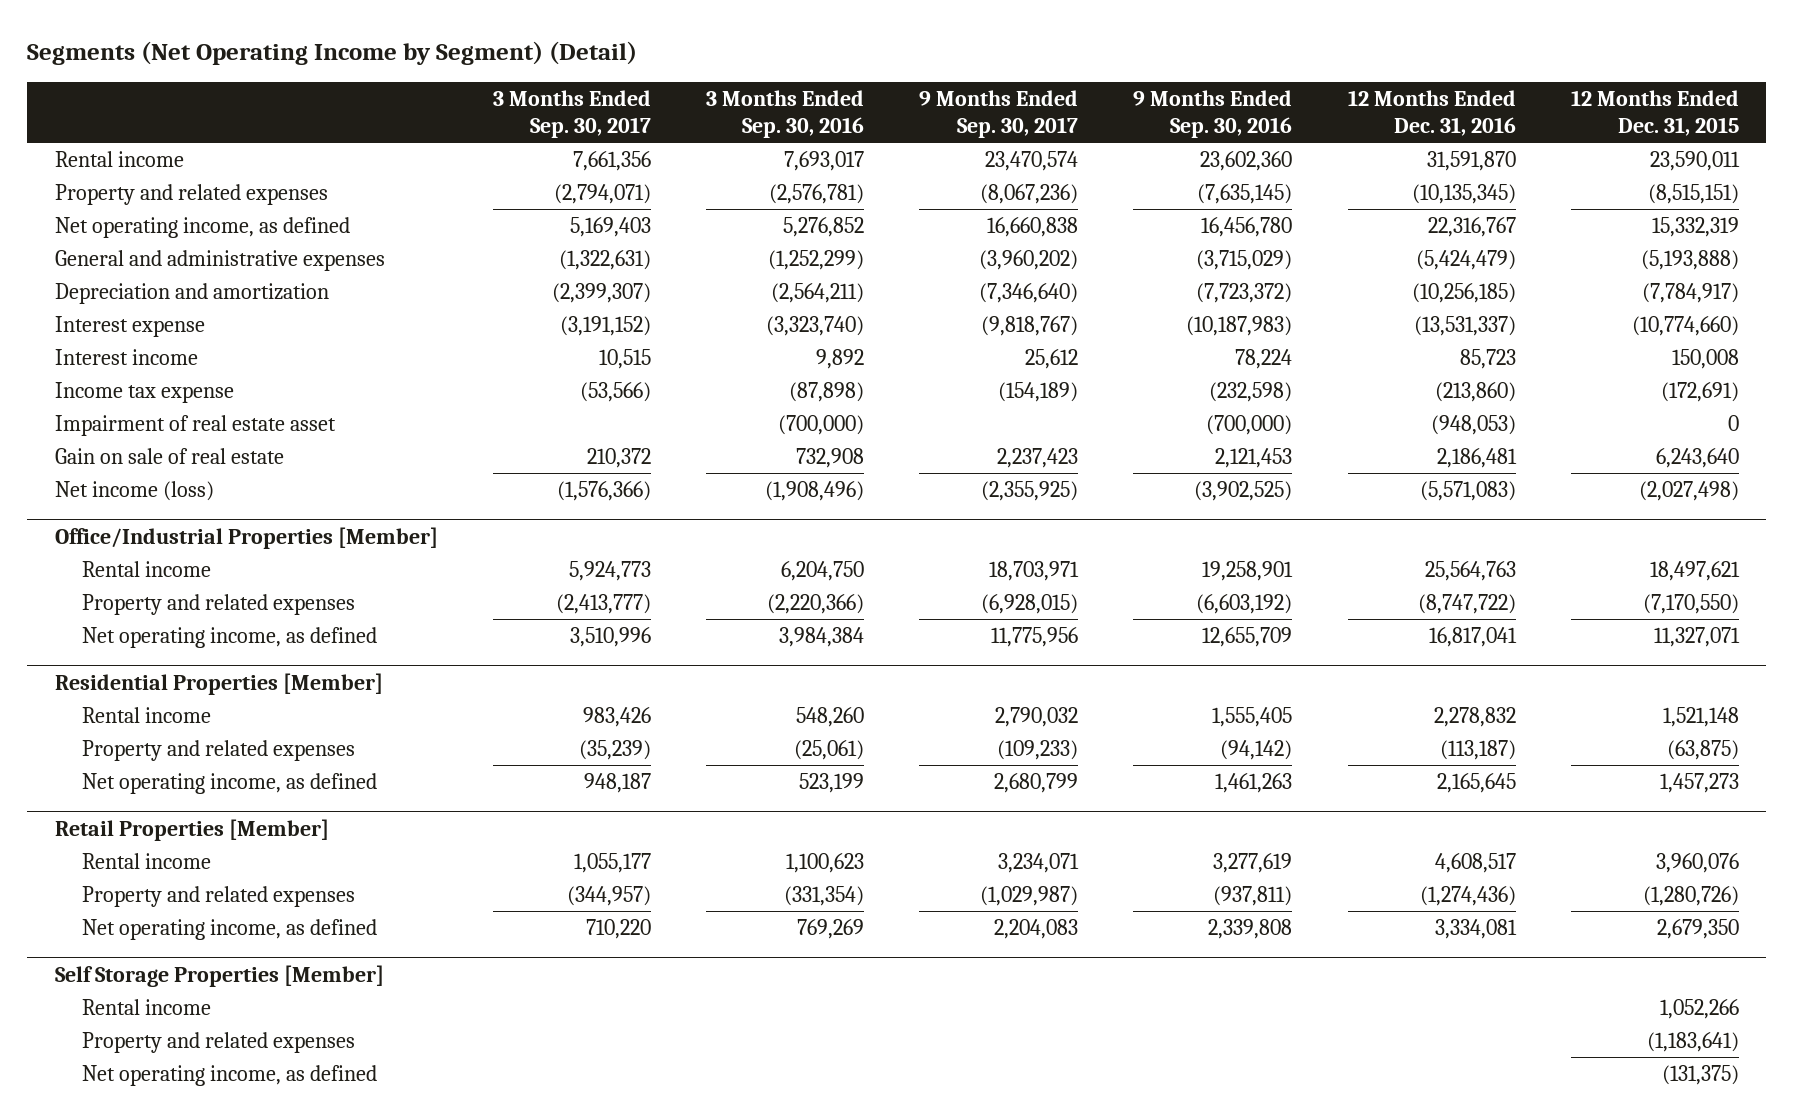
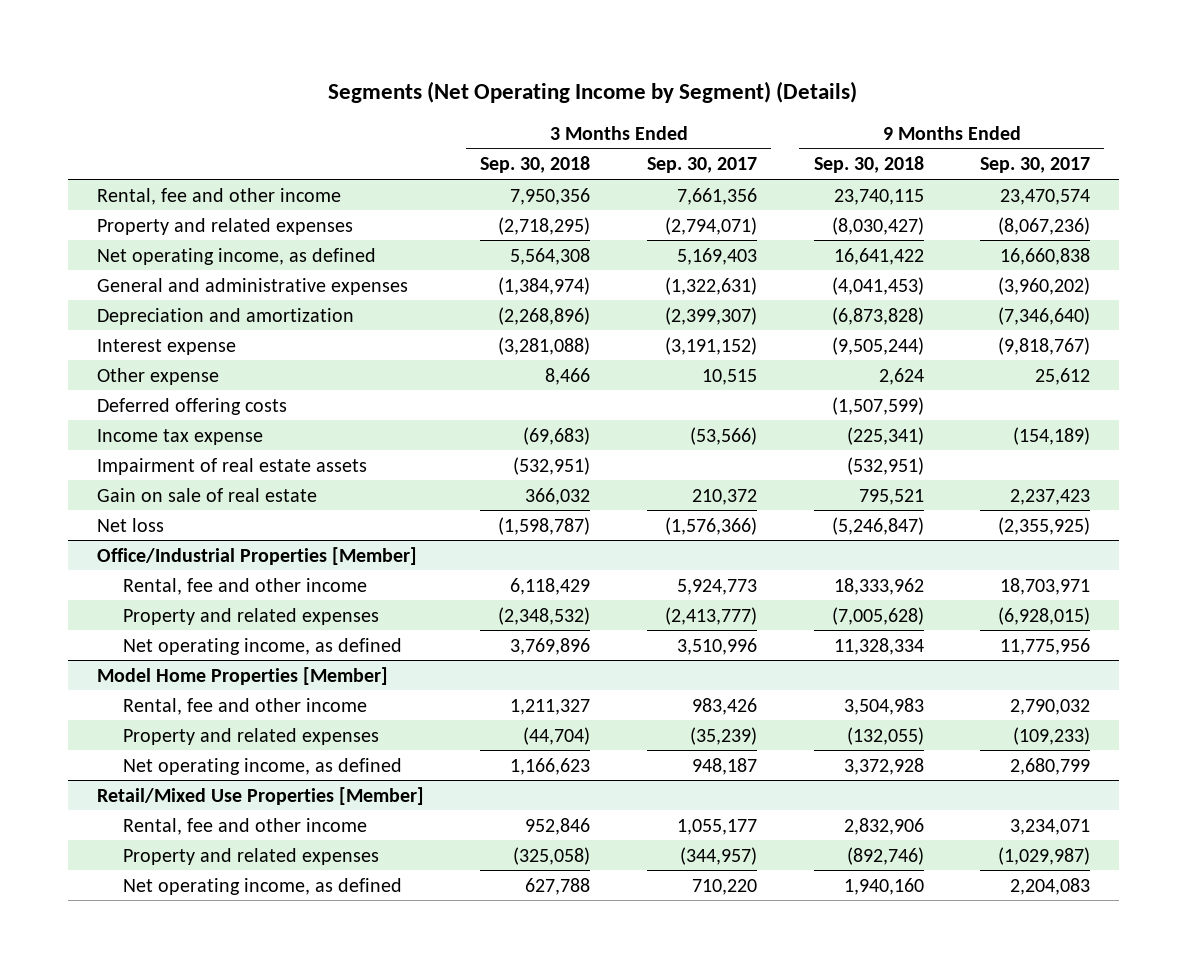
- Segments (Net Operating Income by Segment) (Detail)
+ Segments (Net Operating Income by Segment) (Details)
- | 3 Months Ended Sep. 30, 2017 | 3 Months Ended Sep. 30, 2016 | 9 Months Ended Sep. 30, 2017 | 9 Months Ended Sep. 30, 2016 | 12 Months Ended Dec. 31, 2016 | 12 Months Ended Dec. 31, 2015
+ | 3 Months Ended Sep. 30, 2018 | 3 Months Ended Sep. 30, 2017 | 9 Months Ended Sep. 30, 2018 | 9 Months Ended Sep. 30, 2017
- Rental income | 7,661,356 | 7,693,017 | 23,470,574 | 23,602,360 | 31,591,870 | 23,590,011
+ Rental, fee and other income | 7,950,356 | 7,661,356 | 23,740,115 | 23,470,574
- Interest income | 10,515 | 9,892 | 25,612 | 78,224 | 85,723 | 150,008
+ Other expense | 8,466 | 10,515 | 2,624 | 25,612
+ Deferred offering costs | | | (1,507,599) |
- Impairment of real estate asset | | (700,000) | | (700,000) | (948,053) | 0
+ Impairment of real estate assets | (532,951) | | (532,951) |
- Net income (loss) | (1,576,366) | (1,908,496) | (2,355,925) | (3,902,525) | (5,571,083) | (2,027,498)
+ Net loss | (1,598,787) | (1,576,366) | (5,246,847) | (2,355,925)
@ Office/Industrial Properties [Member]
- Rental income | 5,924,773 | 6,204,750 | 18,703,971 | 19,258,901 | 25,564,763 | 18,497,621
+ Rental, fee and other income | 6,118,429 | 5,924,773 | 18,333,962 | 18,703,971
- Residential Properties [Member]
- Rental income | 983,426 | 548,260 | 2,790,032 | 1,555,405 | 2,278,832 | 1,521,148
+ Model Home Properties [Member]
+ Rental, fee and other income | 1,211,327 | 983,426 | 3,504,983 | 2,790,032
- Retail Properties [Member]
- Rental income | 1,055,177 | 1,100,623 | 3,234,071 | 3,277,619 | 4,608,517 | 3,960,076
+ Retail/Mixed Use Properties [Member]
+ Rental, fee and other income | 952,846 | 1,055,177 | 2,832,906 | 3,234,071
- Self Storage Properties [Member]
- Rental income | | | | | | 1,052,266
- Property and related expenses | | | | | | (1,183,641)
- Net operating income, as defined | | | | | | (131,375)

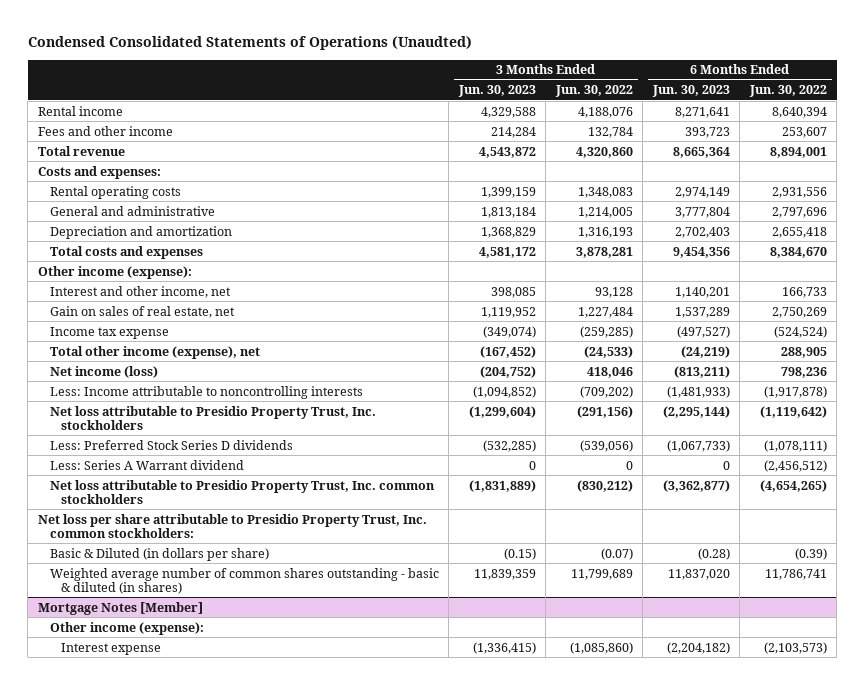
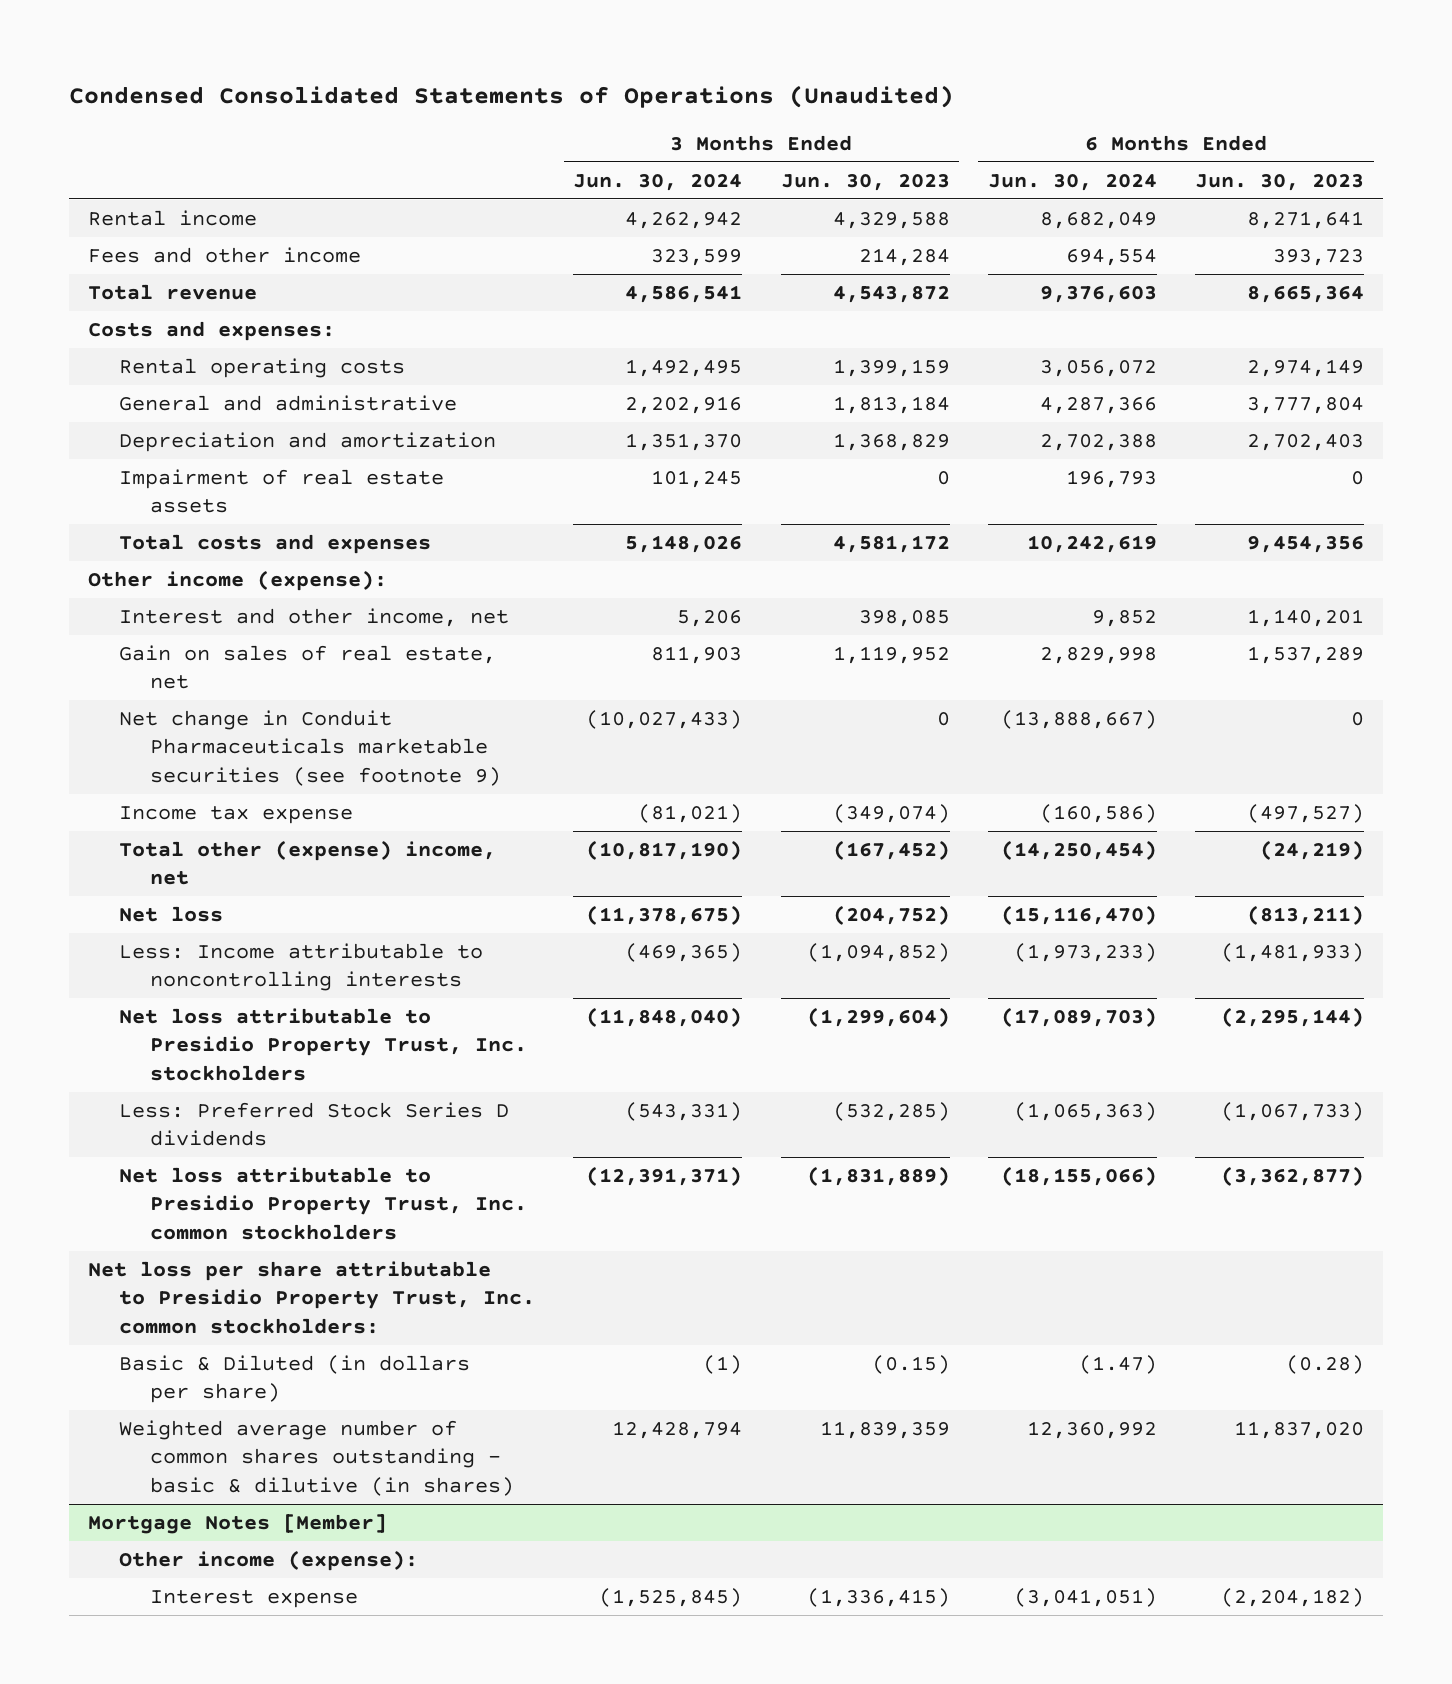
- Condensed Consolidated Statements of Operations (Unaudted)
+ Condensed Consolidated Statements of Operations (Unaudited)
- | 3 Months Ended Jun. 30, 2023 | 3 Months Ended Jun. 30, 2022 | 6 Months Ended Jun. 30, 2023 | 6 Months Ended Jun. 30, 2022
+ | 3 Months Ended Jun. 30, 2024 | 3 Months Ended Jun. 30, 2023 | 6 Months Ended Jun. 30, 2024 | 6 Months Ended Jun. 30, 2023
+ Impairment of real estate assets | 101,245 | 0 | 196,793 | 0
+ Net change in Conduit Pharmaceuticals marketable securities (see footnote 9) | (10,027,433) | 0 | (13,888,667) | 0
- Total other income (expense), net | (167,452) | (24,533) | (24,219) | 288,905
- Net income (loss) | (204,752) | 418,046 | (813,211) | 798,236
+ Total other (expense) income, net | (10,817,190) | (167,452) | (14,250,454) | (24,219)
+ Net loss | (11,378,675) | (204,752) | (15,116,470) | (813,211)
- Less: Series A Warrant dividend | 0 | 0 | 0 | (2,456,512)
- Weighted average number of common shares outstanding - basic & diluted (in shares) | 11,839,359 | 11,799,689 | 11,837,020 | 11,786,741
+ Weighted average number of common shares outstanding - basic & dilutive (in shares) | 12,428,794 | 11,839,359 | 12,360,992 | 11,837,020

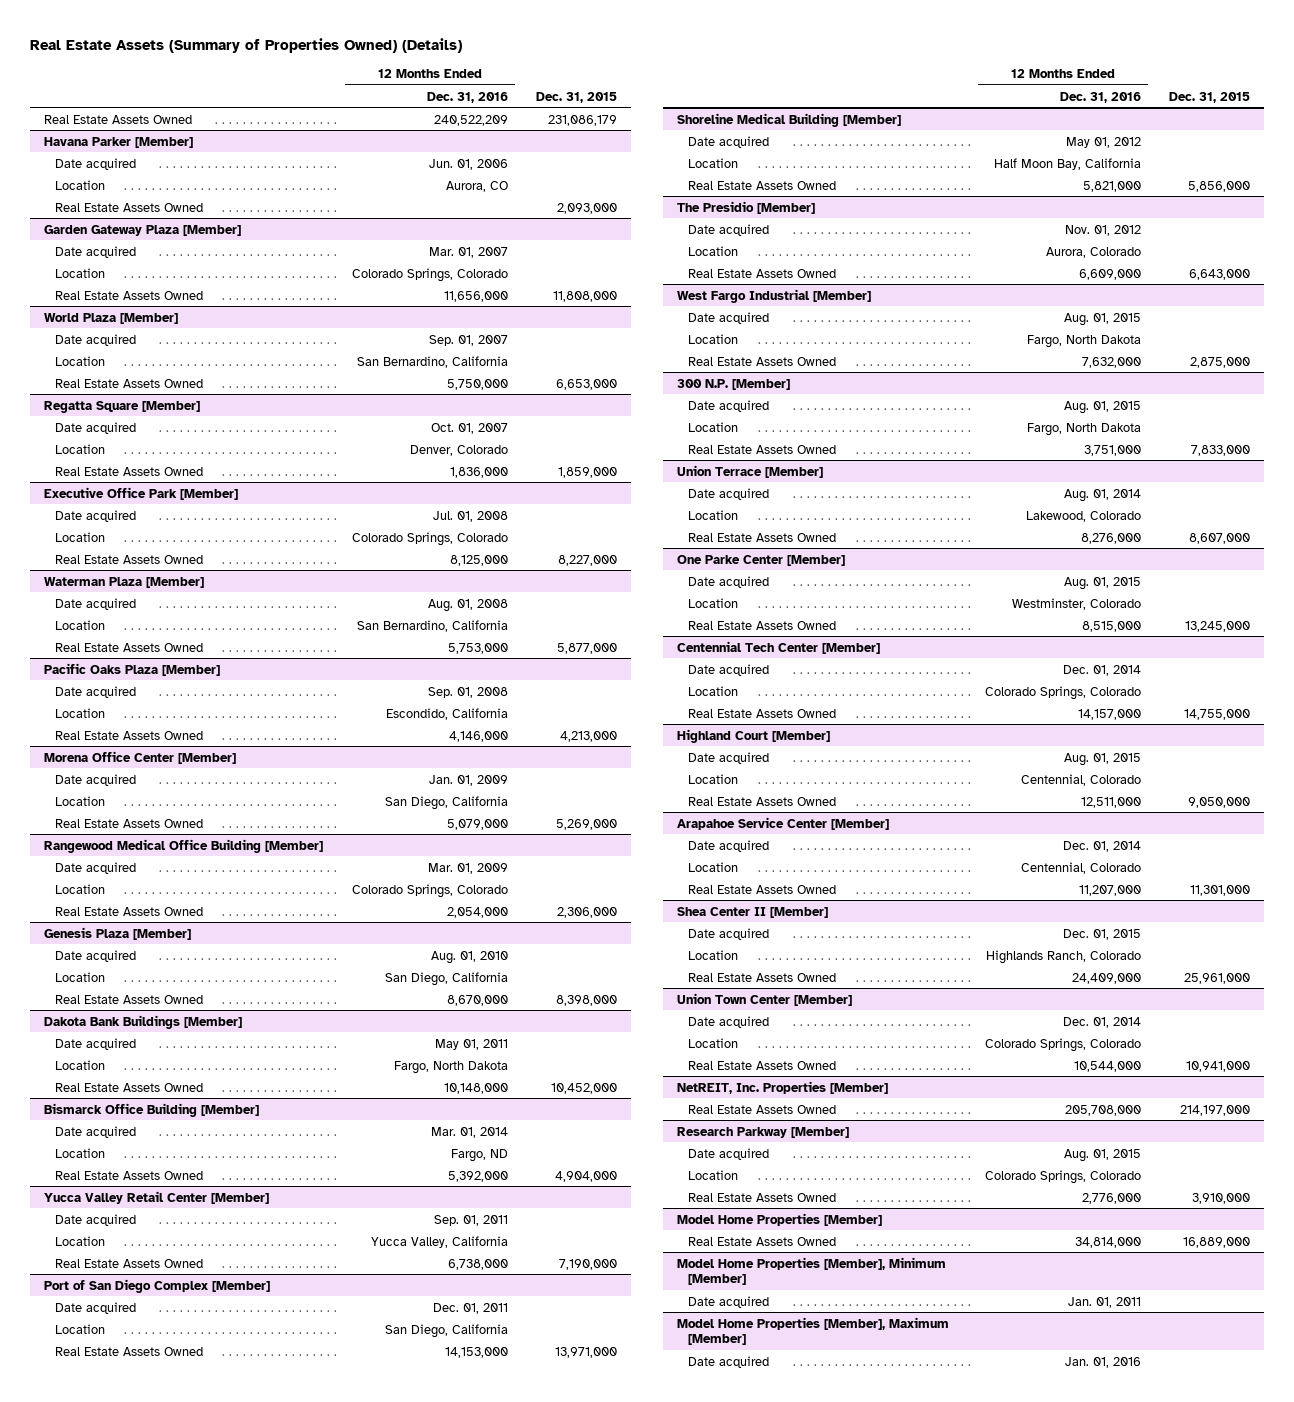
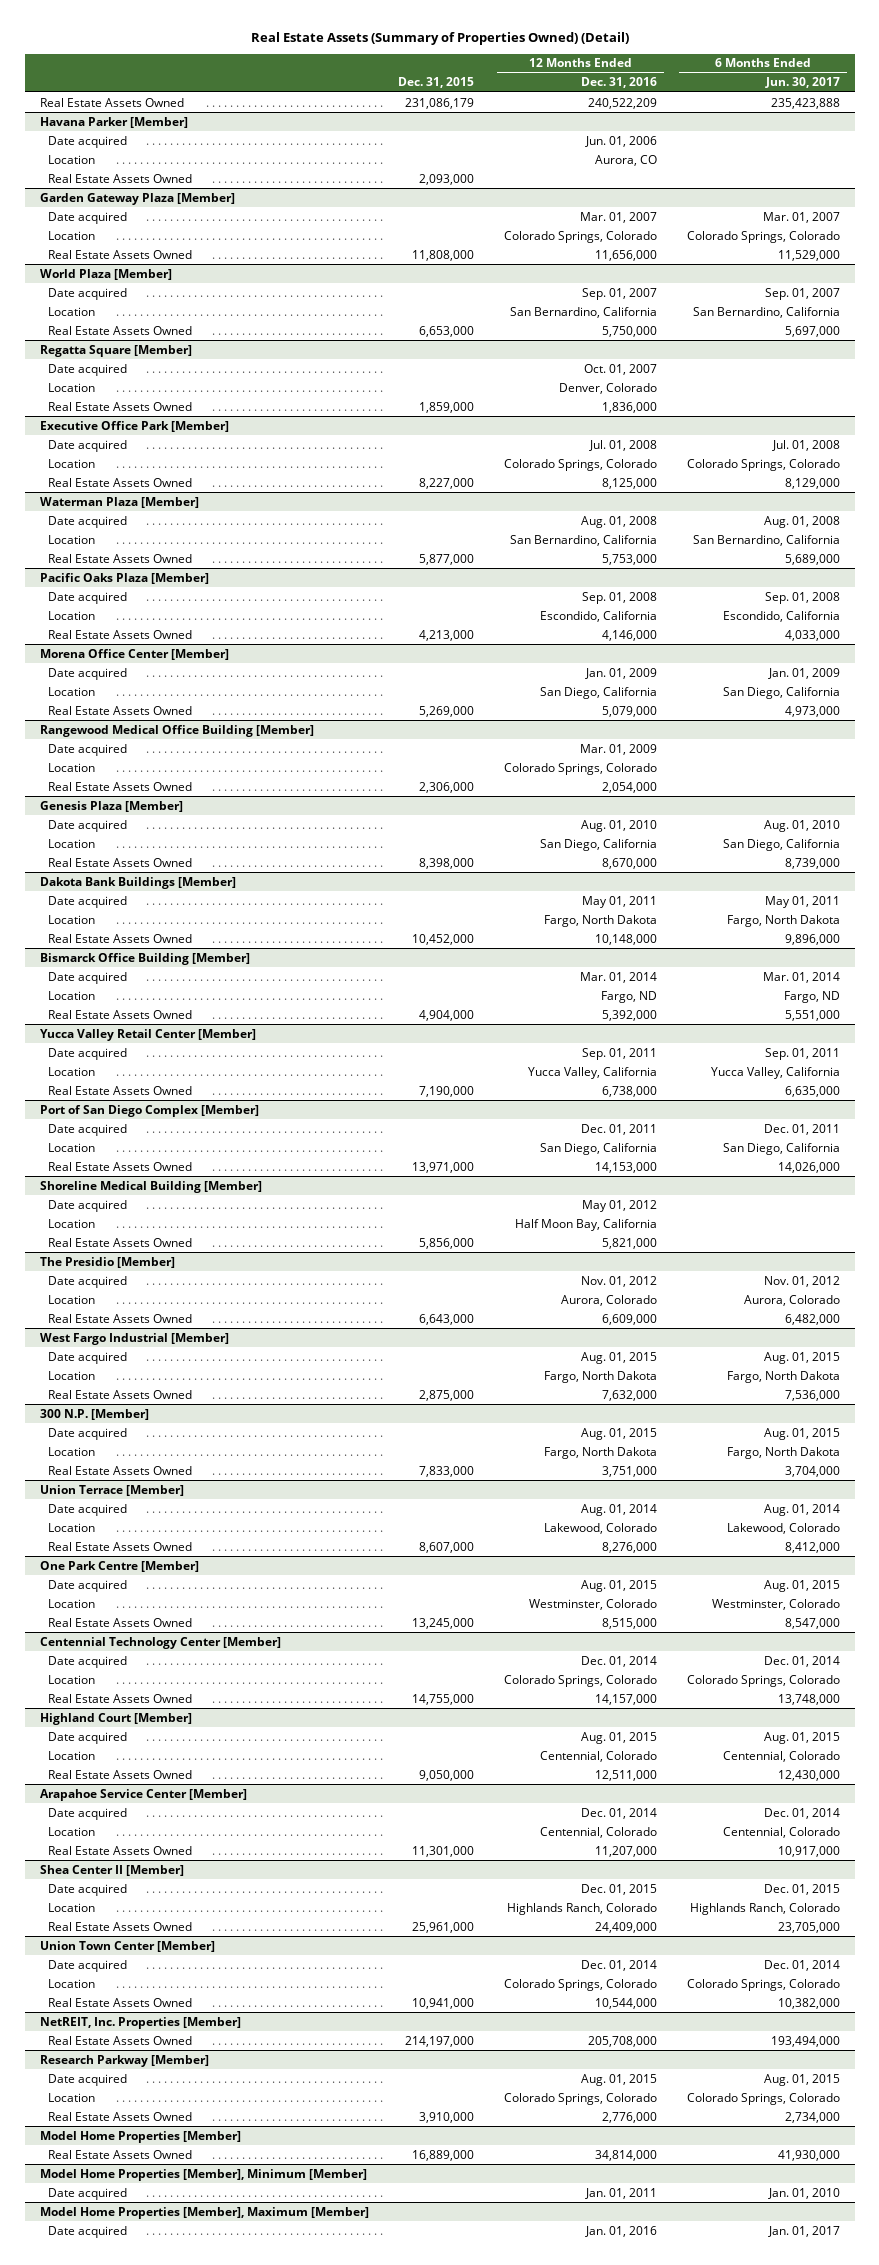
- Real Estate Assets (Summary of Properties Owned) (Details)
+ Real Estate Assets (Summary of Properties Owned) (Detail)
- | 12 Months Ended Dec. 31, 2016 | Dec. 31, 2015
+ | Dec. 31, 2015 | 12 Months Ended Dec. 31, 2016 | 6 Months Ended Jun. 30, 2017
- One Parke Center [Member]
+ One Park Centre [Member]
- Centennial Tech Center [Member]
+ Centennial Technology Center [Member]

